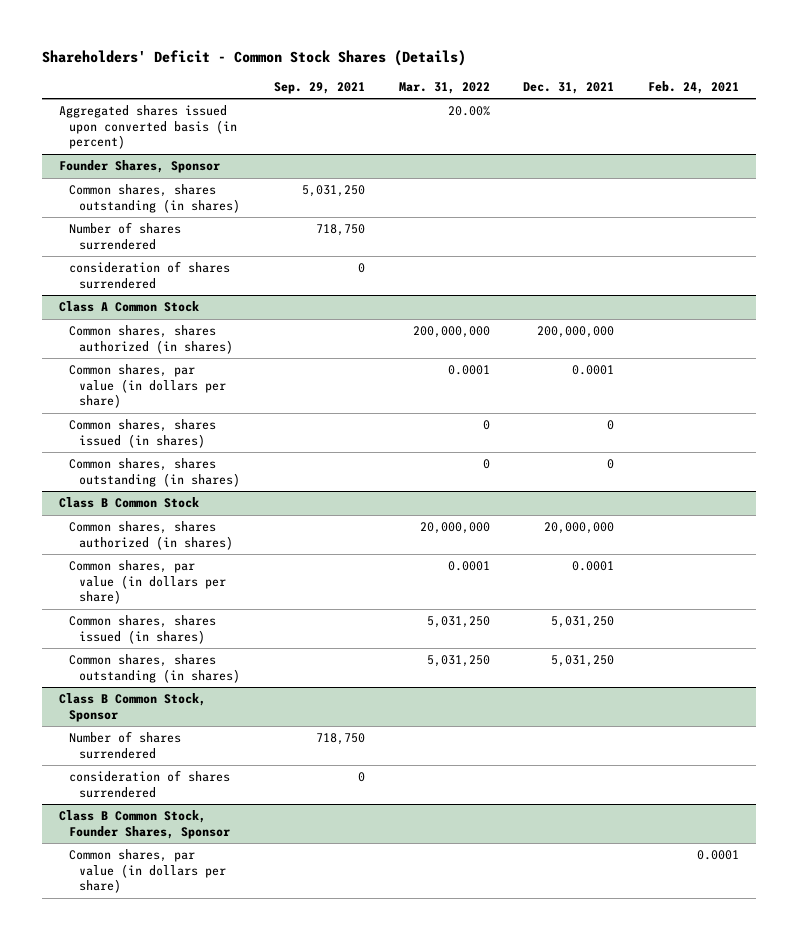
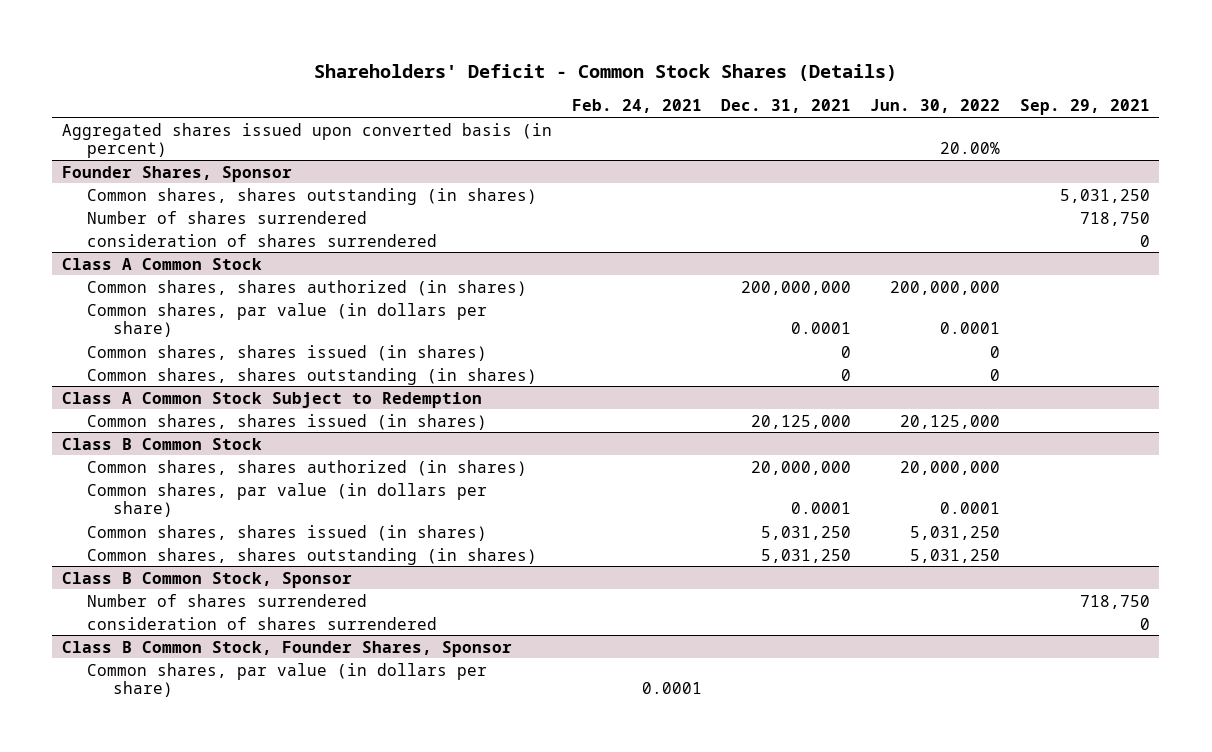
- | Sep. 29, 2021 | Mar. 31, 2022 | Dec. 31, 2021 | Feb. 24, 2021
+ | Feb. 24, 2021 | Dec. 31, 2021 | Jun. 30, 2022 | Sep. 29, 2021
+ Class A Common Stock Subject to Redemption
+ Common shares, shares issued (in shares) | | 20,125,000 | 20,125,000 |

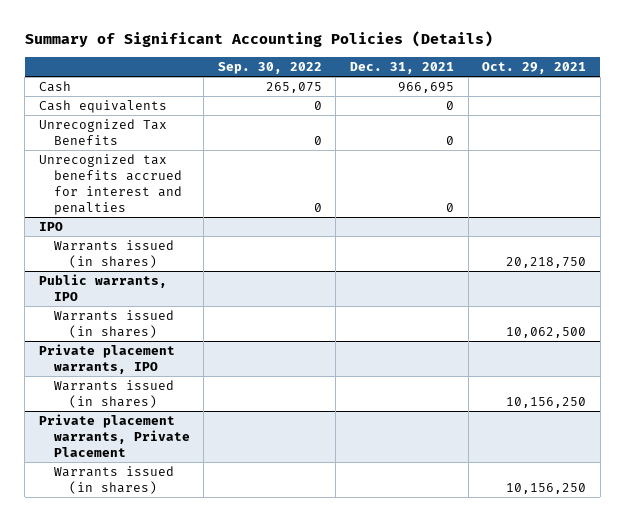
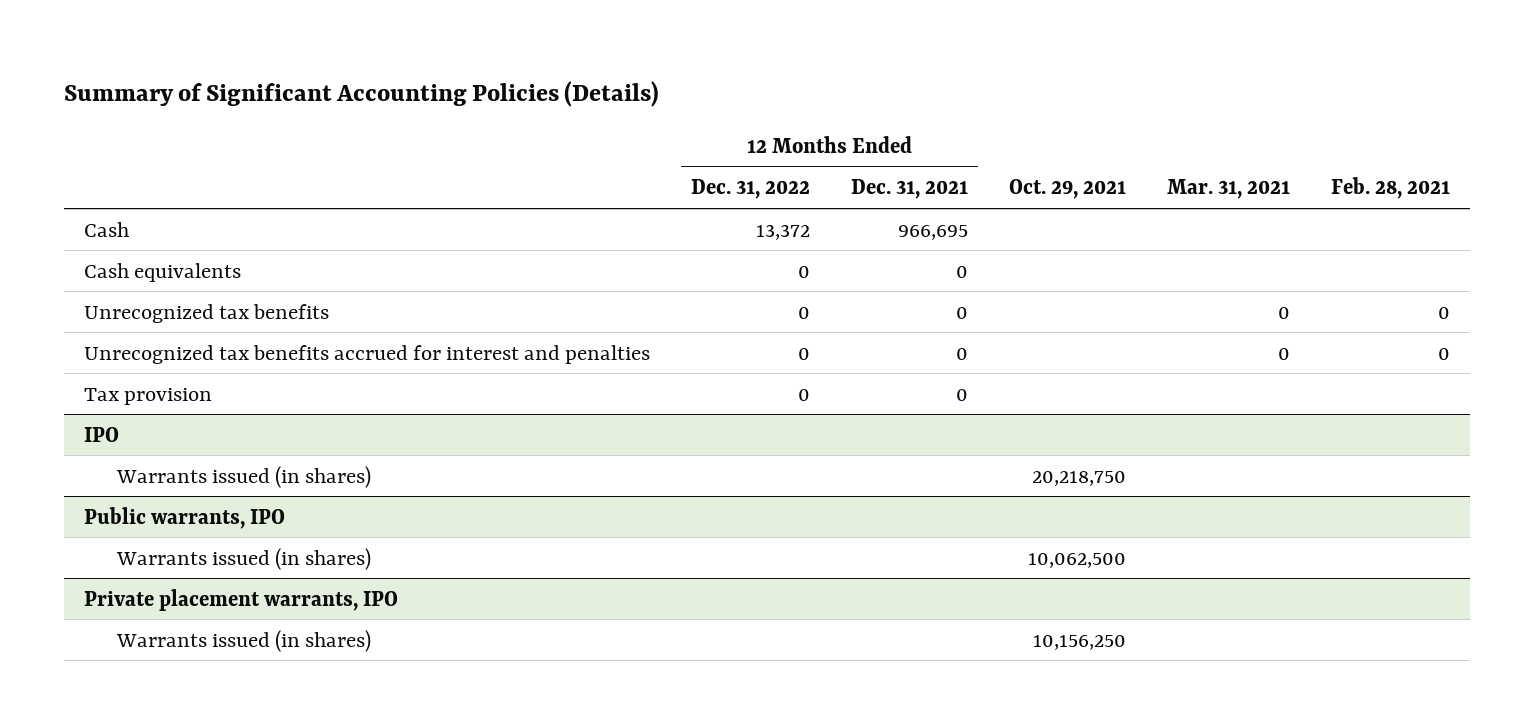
- | Sep. 30, 2022 | Dec. 31, 2021 | Oct. 29, 2021
+ | 12 Months Ended Dec. 31, 2022 | 12 Months Ended Dec. 31, 2021 | Oct. 29, 2021 | Mar. 31, 2021 | Feb. 28, 2021
- Unrecognized Tax Benefits | 0 | 0 |
+ Unrecognized tax benefits | 0 | 0 | | 0 | 0
+ Tax provision | 0 | 0 | | |
- Private placement warrants, Private Placement
- Warrants issued (in shares) | | | 10,156,250

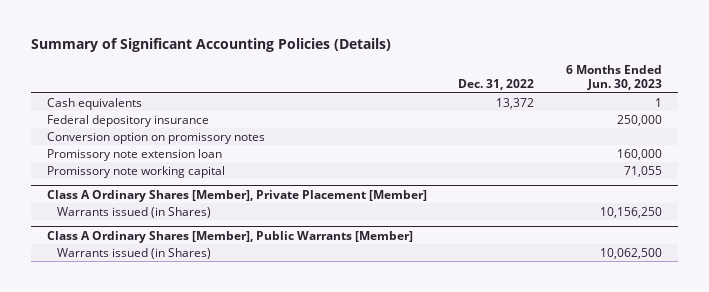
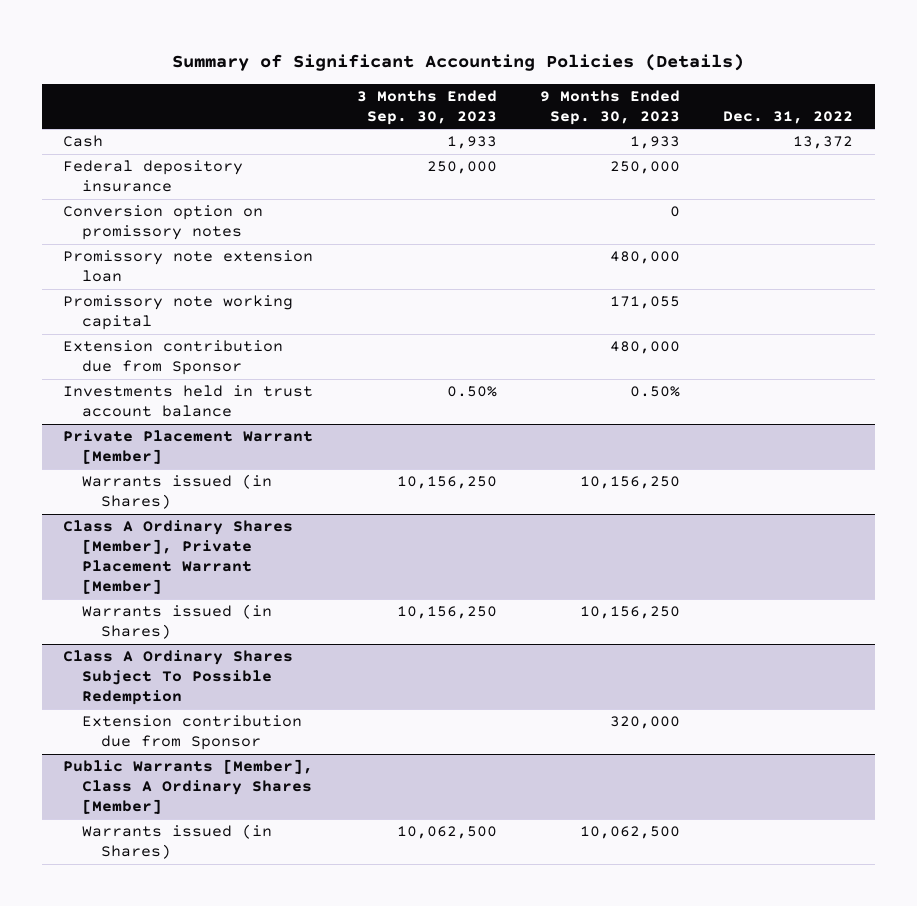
- | Dec. 31, 2022 | 6 Months Ended Jun. 30, 2023
+ | 3 Months Ended Sep. 30, 2023 | 9 Months Ended Sep. 30, 2023 | Dec. 31, 2022
- Cash equivalents | 13,372 | 1
+ Cash | 1,933 | 1,933 | 13,372
- Class A Ordinary Shares [Member], Private Placement [Member]
+ Extension contribution due from Sponsor | | 480,000 |
+ Investments held in trust account balance | 0.50% | 0.50% |
+ Private Placement Warrant [Member]
+ Warrants issued (in Shares) | 10,156,250 | 10,156,250 |
+ Class A Ordinary Shares [Member], Private Placement Warrant [Member]
- Class A Ordinary Shares [Member], Public Warrants [Member]
+ Class A Ordinary Shares Subject To Possible Redemption
+ Extension contribution due from Sponsor | | 320,000 |
+ Public Warrants [Member], Class A Ordinary Shares [Member]

